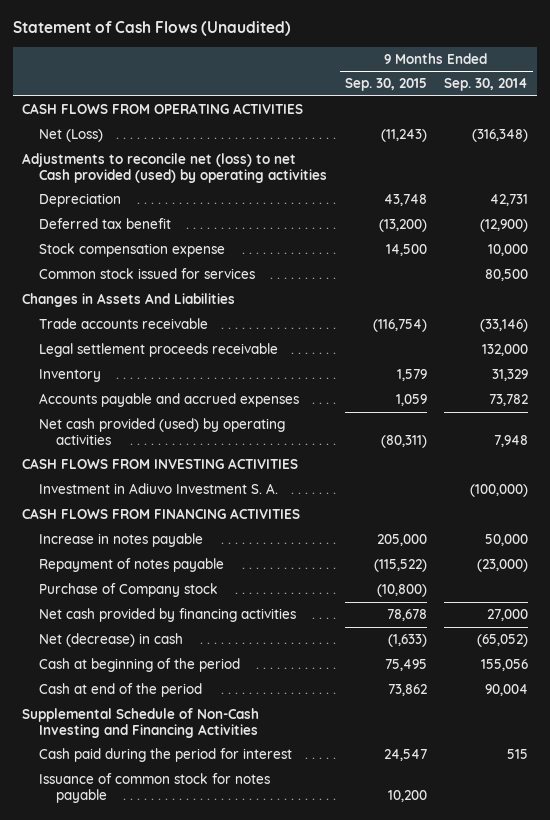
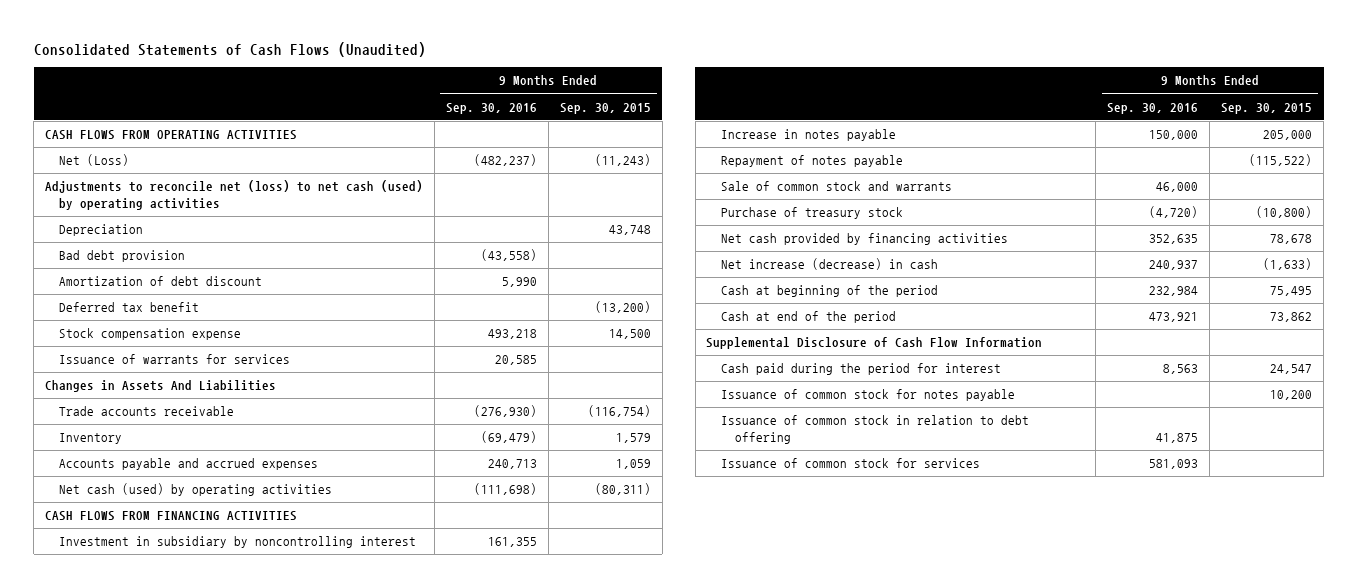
- Statement of Cash Flows (Unaudited)
+ Consolidated Statements of Cash Flows (Unaudited)
- | 9 Months Ended Sep. 30, 2015 | 9 Months Ended Sep. 30, 2014
+ | 9 Months Ended Sep. 30, 2016 | 9 Months Ended Sep. 30, 2015
- Adjustments to reconcile net (loss) to net Cash provided (used) by operating activities
+ Adjustments to reconcile net (loss) to net cash (used) by operating activities
+ Bad debt provision | (43,558) |
+ Amortization of debt discount | 5,990 |
- Common stock issued for services | | 80,500
+ Issuance of warrants for services | 20,585 |
- Legal settlement proceeds receivable | | 132,000
- Net cash provided (used) by operating activities | (80,311) | 7,948
- CASH FLOWS FROM INVESTING ACTIVITIES
- Investment in Adiuvo Investment S. A. | | (100,000)
+ Net cash (used) by operating activities | (111,698) | (80,311)
+ Investment in subsidiary by noncontrolling interest | 161,355 |
- Purchase of Company stock | (10,800) |
+ Sale of common stock and warrants | 46,000 |
+ Purchase of treasury stock | (4,720) | (10,800)
- Net (decrease) in cash | (1,633) | (65,052)
+ Net increase (decrease) in cash | 240,937 | (1,633)
- Supplemental Schedule of Non-Cash Investing and Financing Activities
+ Supplemental Disclosure of Cash Flow Information
+ Issuance of common stock in relation to debt offering | 41,875 |
+ Issuance of common stock for services | 581,093 |

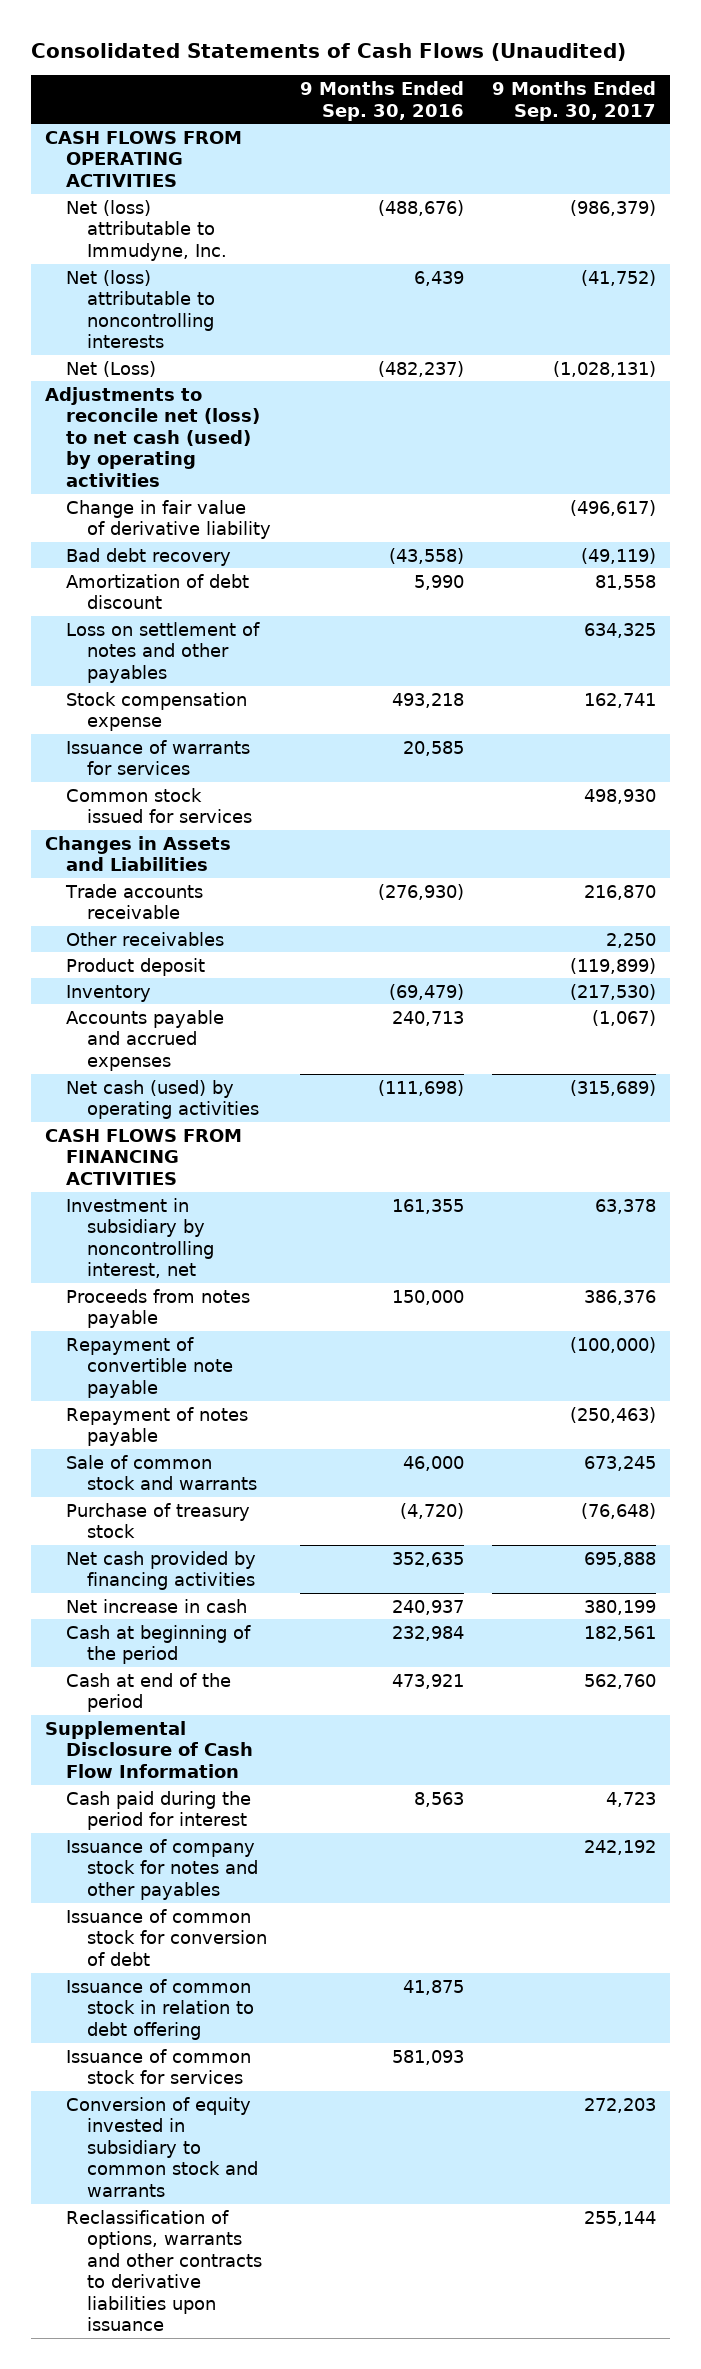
- | 9 Months Ended Sep. 30, 2016 | 9 Months Ended Sep. 30, 2015
+ | 9 Months Ended Sep. 30, 2016 | 9 Months Ended Sep. 30, 2017
+ Net (loss) attributable to Immudyne, Inc. | (488,676) | (986,379)
+ Net (loss) attributable to noncontrolling interests | 6,439 | (41,752)
- Depreciation | | 43,748
- Bad debt provision | (43,558) |
+ Change in fair value of derivative liability | | (496,617)
+ Bad debt recovery | (43,558) | (49,119)
- Deferred tax benefit | | (13,200)
+ Loss on settlement of notes and other payables | | 634,325
- Changes in Assets And Liabilities
+ Common stock issued for services | | 498,930
+ Changes in Assets and Liabilities
+ Other receivables | | 2,250
+ Product deposit | | (119,899)
- Investment in subsidiary by noncontrolling interest | 161,355 |
- Increase in notes payable | 150,000 | 205,000
+ Investment in subsidiary by noncontrolling interest, net | 161,355 | 63,378
+ Proceeds from notes payable | 150,000 | 386,376
+ Repayment of convertible note payable | | (100,000)
- Net increase (decrease) in cash | 240,937 | (1,633)
+ Net increase in cash | 240,937 | 380,199
- Issuance of common stock for notes payable | | 10,200
+ Issuance of company stock for notes and other payables | | 242,192
+ Issuance of common stock for conversion of debt
+ Conversion of equity invested in subsidiary to common stock and warrants | | 272,203
+ Reclassification of options, warrants and other contracts to derivative liabilities upon issuance | | 255,144

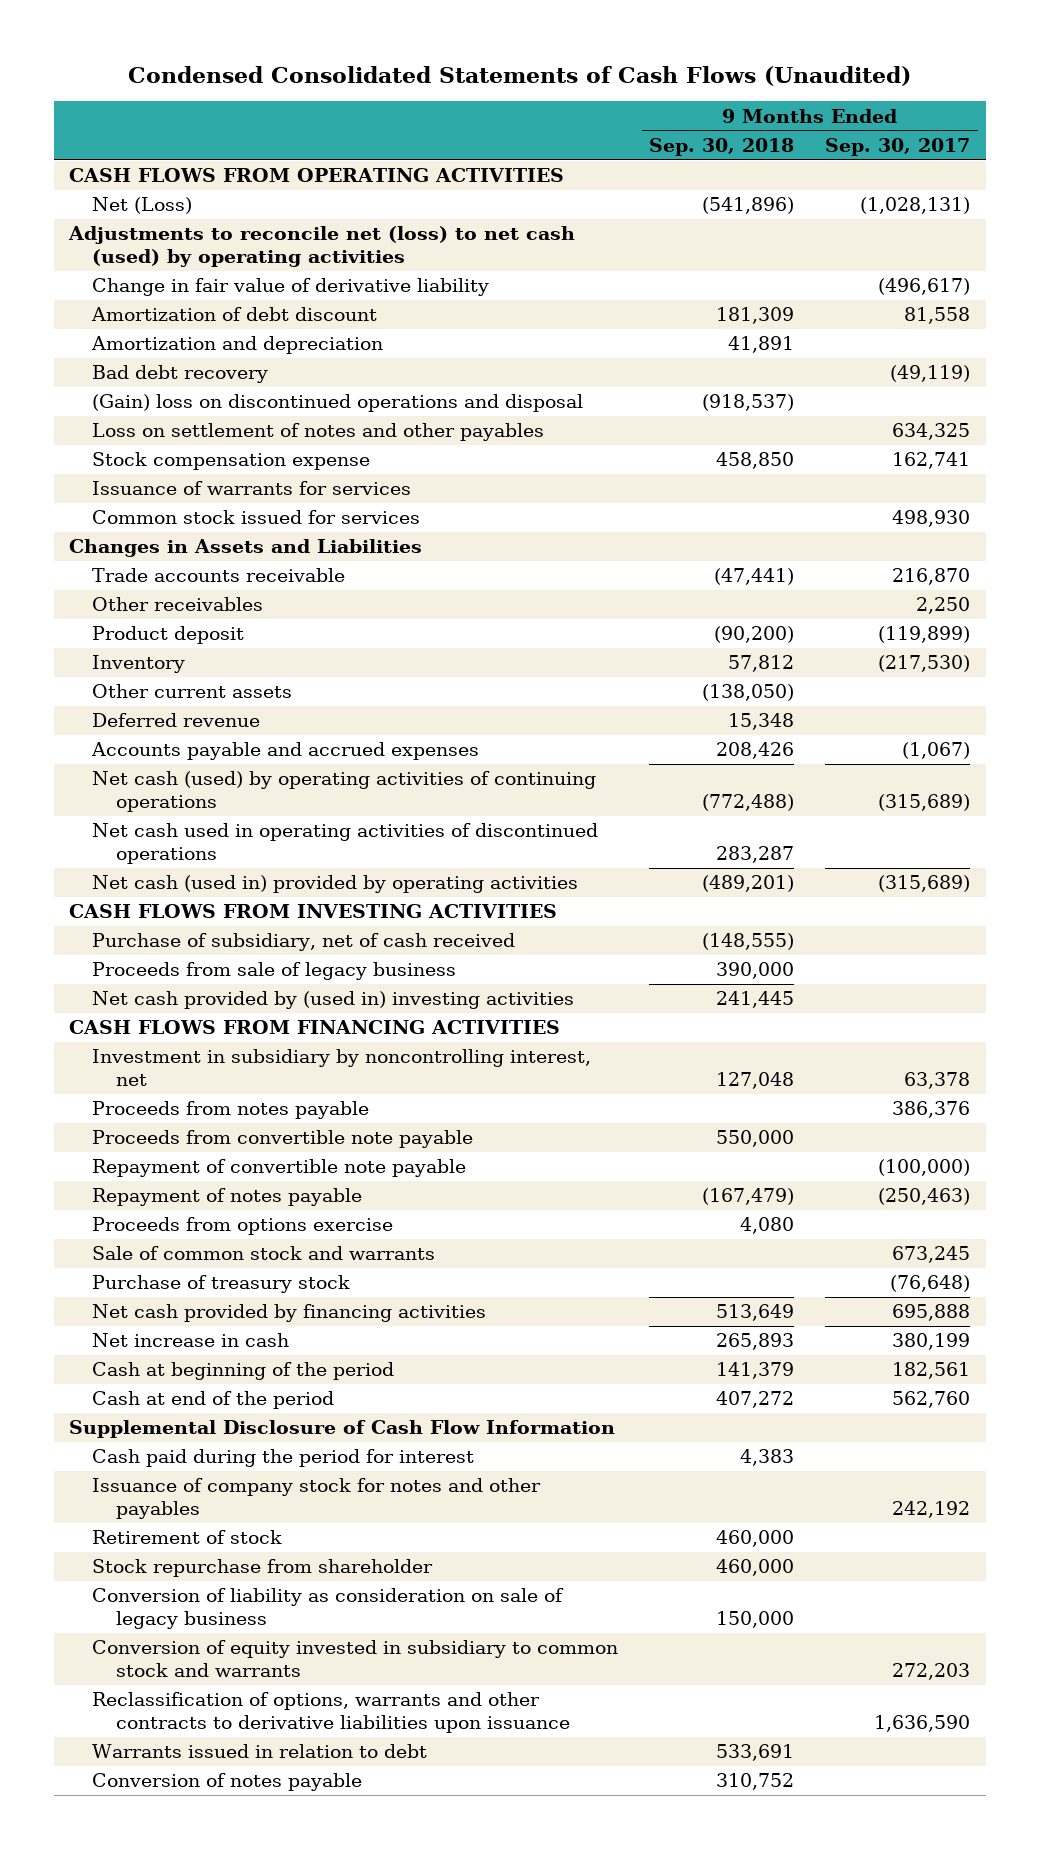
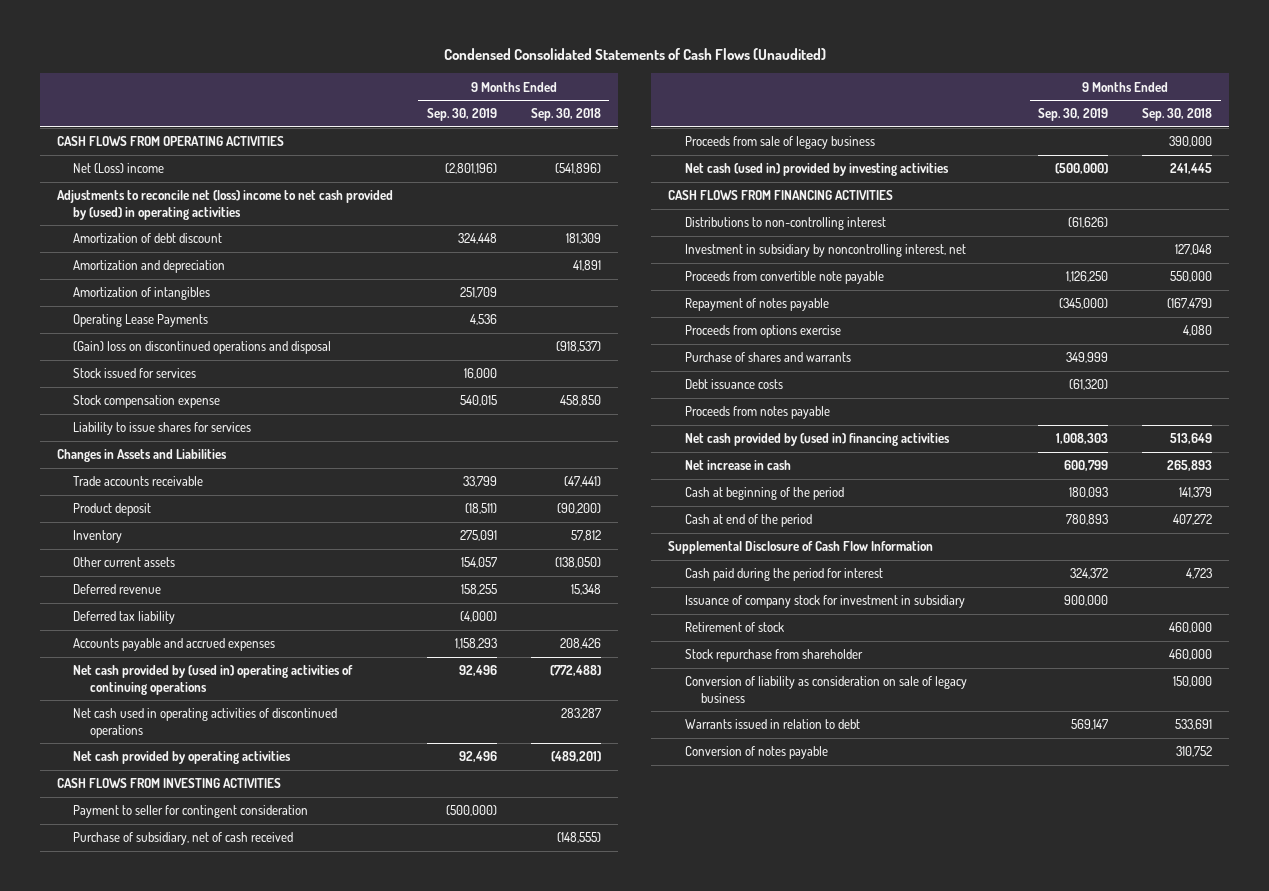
- | 9 Months Ended Sep. 30, 2018 | 9 Months Ended Sep. 30, 2017
+ | 9 Months Ended Sep. 30, 2019 | 9 Months Ended Sep. 30, 2018
- Net (Loss) | (541,896) | (1,028,131)
- Adjustments to reconcile net (loss) to net cash (used) by operating activities
- Change in fair value of derivative liability | | (496,617)
+ Net (Loss) income | (2,801,196) | (541,896)
+ Adjustments to reconcile net (loss) income to net cash provided by (used) in operating activities
- Bad debt recovery | | (49,119)
+ Amortization of intangibles | 251,709 |
+ Operating Lease Payments | 4,536 |
- Loss on settlement of notes and other payables | | 634,325
+ Stock issued for services | 16,000 |
- Issuance of warrants for services
- Common stock issued for services | | 498,930
+ Liability to issue shares for services
- Other receivables | | 2,250
+ Deferred tax liability | (4,000) |
- Net cash (used) by operating activities of continuing operations | (772,488) | (315,689)
+ Net cash provided by (used in) operating activities of continuing operations | 92,496 | (772,488)
- Net cash (used in) provided by operating activities | (489,201) | (315,689)
+ Net cash provided by operating activities | 92,496 | (489,201)
+ Payment to seller for contingent consideration | (500,000) |
- Net cash provided by (used in) investing activities | 241,445 |
+ Net cash (used in) provided by investing activities | (500,000) | 241,445
+ Distributions to non-controlling interest | (61,626) |
- Repayment of convertible note payable | | (100,000)
- Sale of common stock and warrants | | 673,245
- Purchase of treasury stock | | (76,648)
- Net cash provided by financing activities | 513,649 | 695,888
+ Purchase of shares and warrants | 349,999 |
+ Debt issuance costs | (61,320) |
moved down: Proceeds from notes payable
+ Net cash provided by (used in) financing activities | 1,008,303 | 513,649
- Cash paid during the period for interest | 4,383 |
- Issuance of company stock for notes and other payables | | 242,192
+ Cash paid during the period for interest | 324,372 | 4,723
+ Issuance of company stock for investment in subsidiary | 900,000 |
- Conversion of equity invested in subsidiary to common stock and warrants | | 272,203
- Reclassification of options, warrants and other contracts to derivative liabilities upon issuance | | 1,636,590

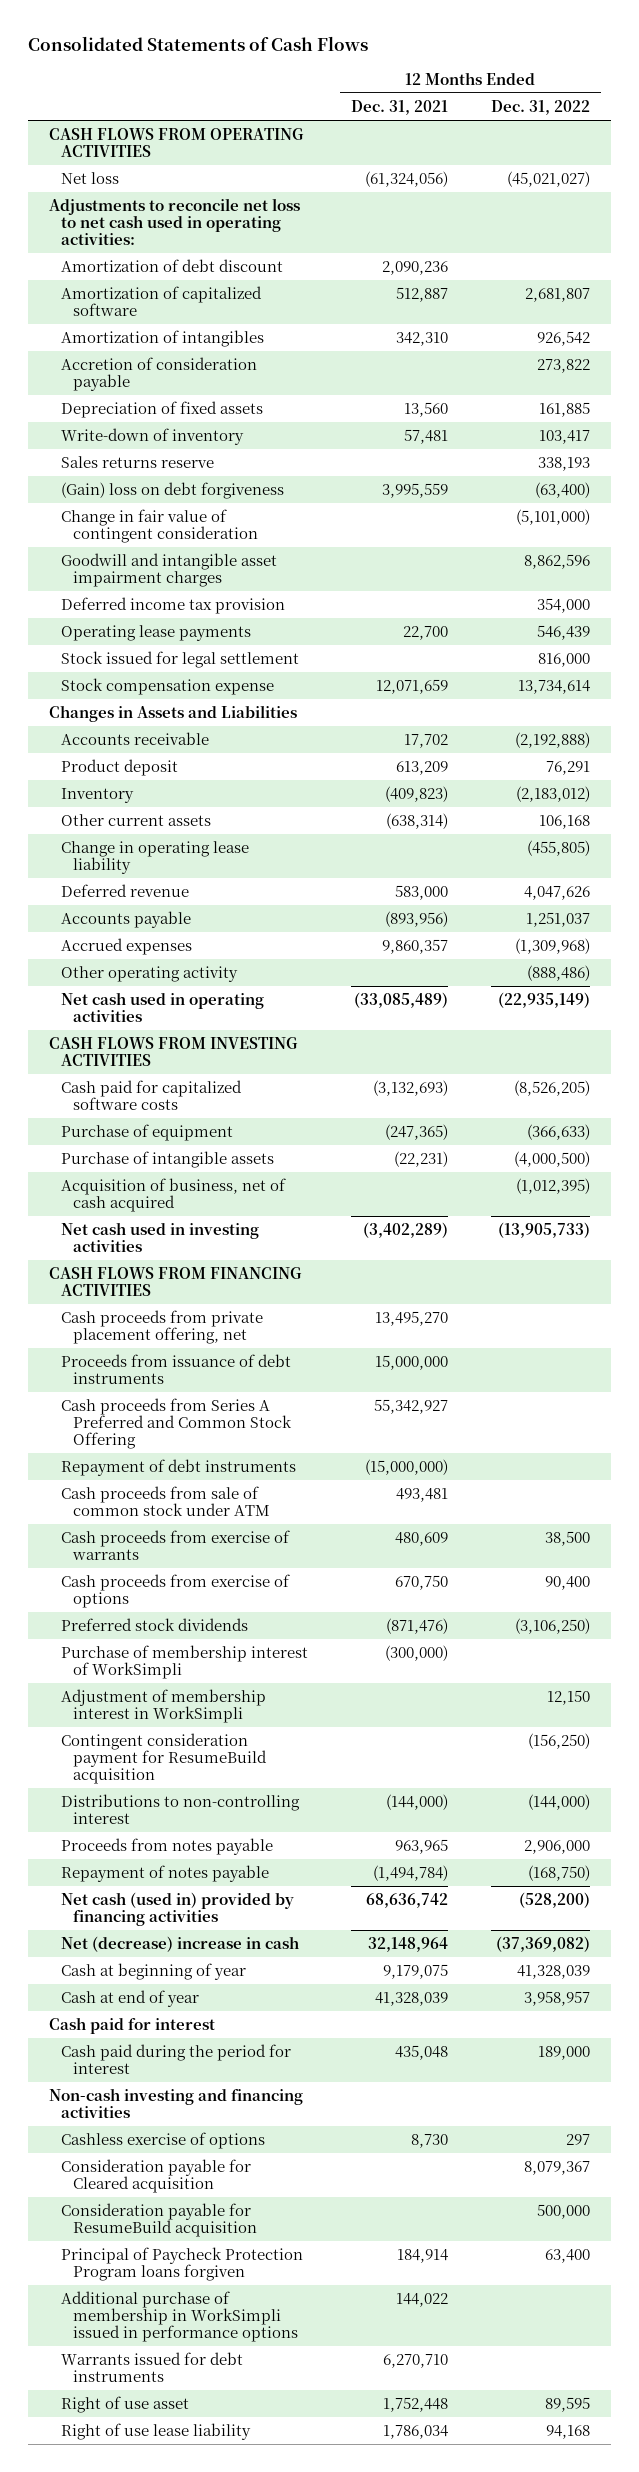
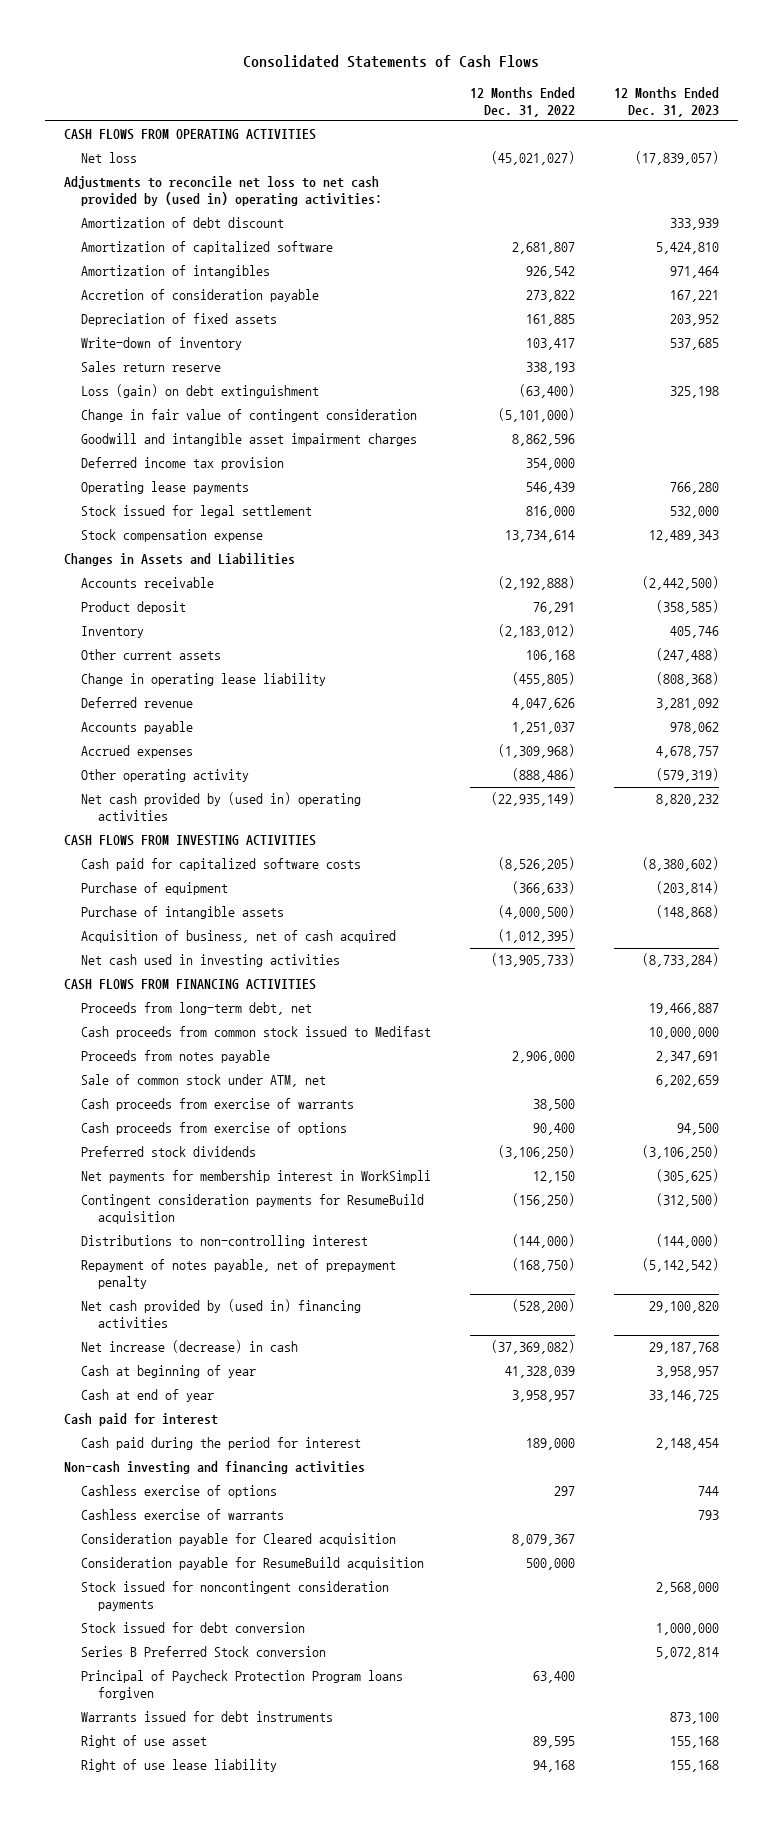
- | 12 Months Ended Dec. 31, 2021 | 12 Months Ended Dec. 31, 2022
+ | 12 Months Ended Dec. 31, 2022 | 12 Months Ended Dec. 31, 2023
- Adjustments to reconcile net loss to net cash used in operating activities:
+ Adjustments to reconcile net loss to net cash provided by (used in) operating activities:
- Sales returns reserve | | 338,193
- (Gain) loss on debt forgiveness | 3,995,559 | (63,400)
+ Sales return reserve | 338,193 |
+ Loss (gain) on debt extinguishment | (63,400) | 325,198
- Net cash used in operating activities | (33,085,489) | (22,935,149)
+ Net cash provided by (used in) operating activities | (22,935,149) | 8,820,232
- Cash proceeds from private placement offering, net | 13,495,270 |
- Proceeds from issuance of debt instruments | 15,000,000 |
- Cash proceeds from Series A Preferred and Common Stock Offering | 55,342,927 |
- Repayment of debt instruments | (15,000,000) |
- Cash proceeds from sale of common stock under ATM | 493,481 |
+ Proceeds from long-term debt, net | | 19,466,887
+ Cash proceeds from common stock issued to Medifast | | 10,000,000
moved up: Proceeds from notes payable | 2,906,000 | 2,347,691
+ Sale of common stock under ATM, net | | 6,202,659
- Purchase of membership interest of WorkSimpli | (300,000) |
- Adjustment of membership interest in WorkSimpli | | 12,150
- Contingent consideration payment for ResumeBuild acquisition | | (156,250)
+ Net payments for membership interest in WorkSimpli | 12,150 | (305,625)
+ Contingent consideration payments for ResumeBuild acquisition | (156,250) | (312,500)
- Repayment of notes payable | (1,494,784) | (168,750)
- Net cash (used in) provided by financing activities | 68,636,742 | (528,200)
- Net (decrease) increase in cash | 32,148,964 | (37,369,082)
+ Repayment of notes payable, net of prepayment penalty | (168,750) | (5,142,542)
+ Net cash provided by (used in) financing activities | (528,200) | 29,100,820
+ Net increase (decrease) in cash | (37,369,082) | 29,187,768
+ Cashless exercise of warrants | | 793
+ Stock issued for noncontingent consideration payments | | 2,568,000
+ Stock issued for debt conversion | | 1,000,000
+ Series B Preferred Stock conversion | | 5,072,814
- Additional purchase of membership in WorkSimpli issued in performance options | 144,022 |

